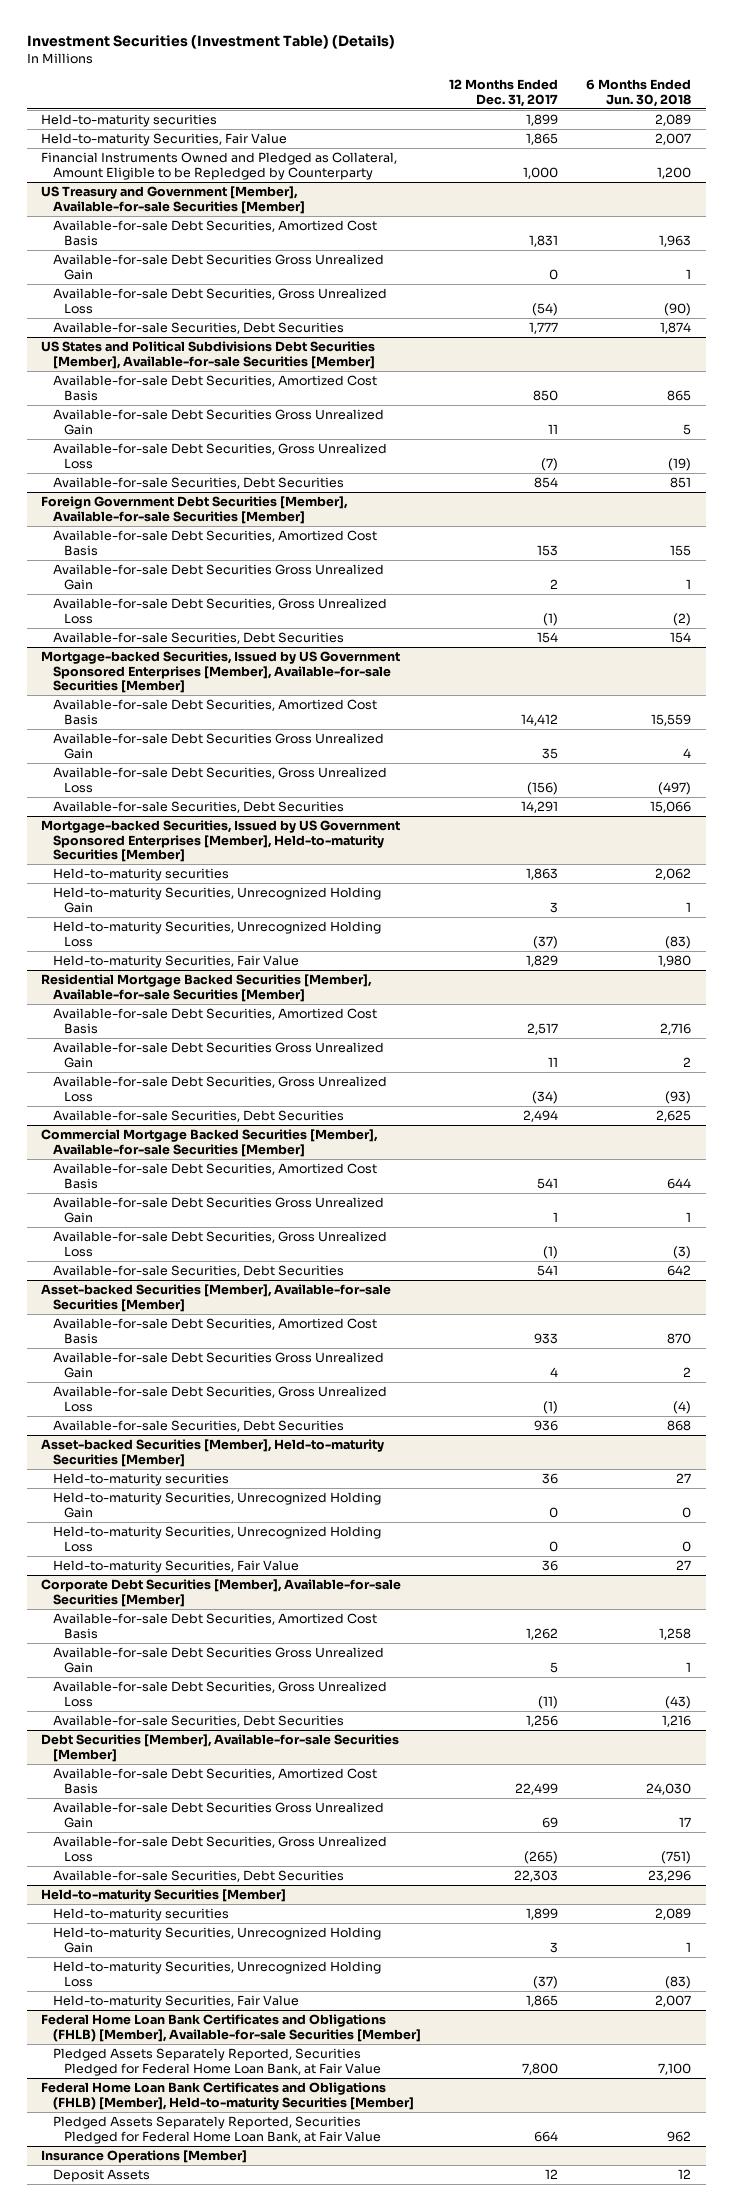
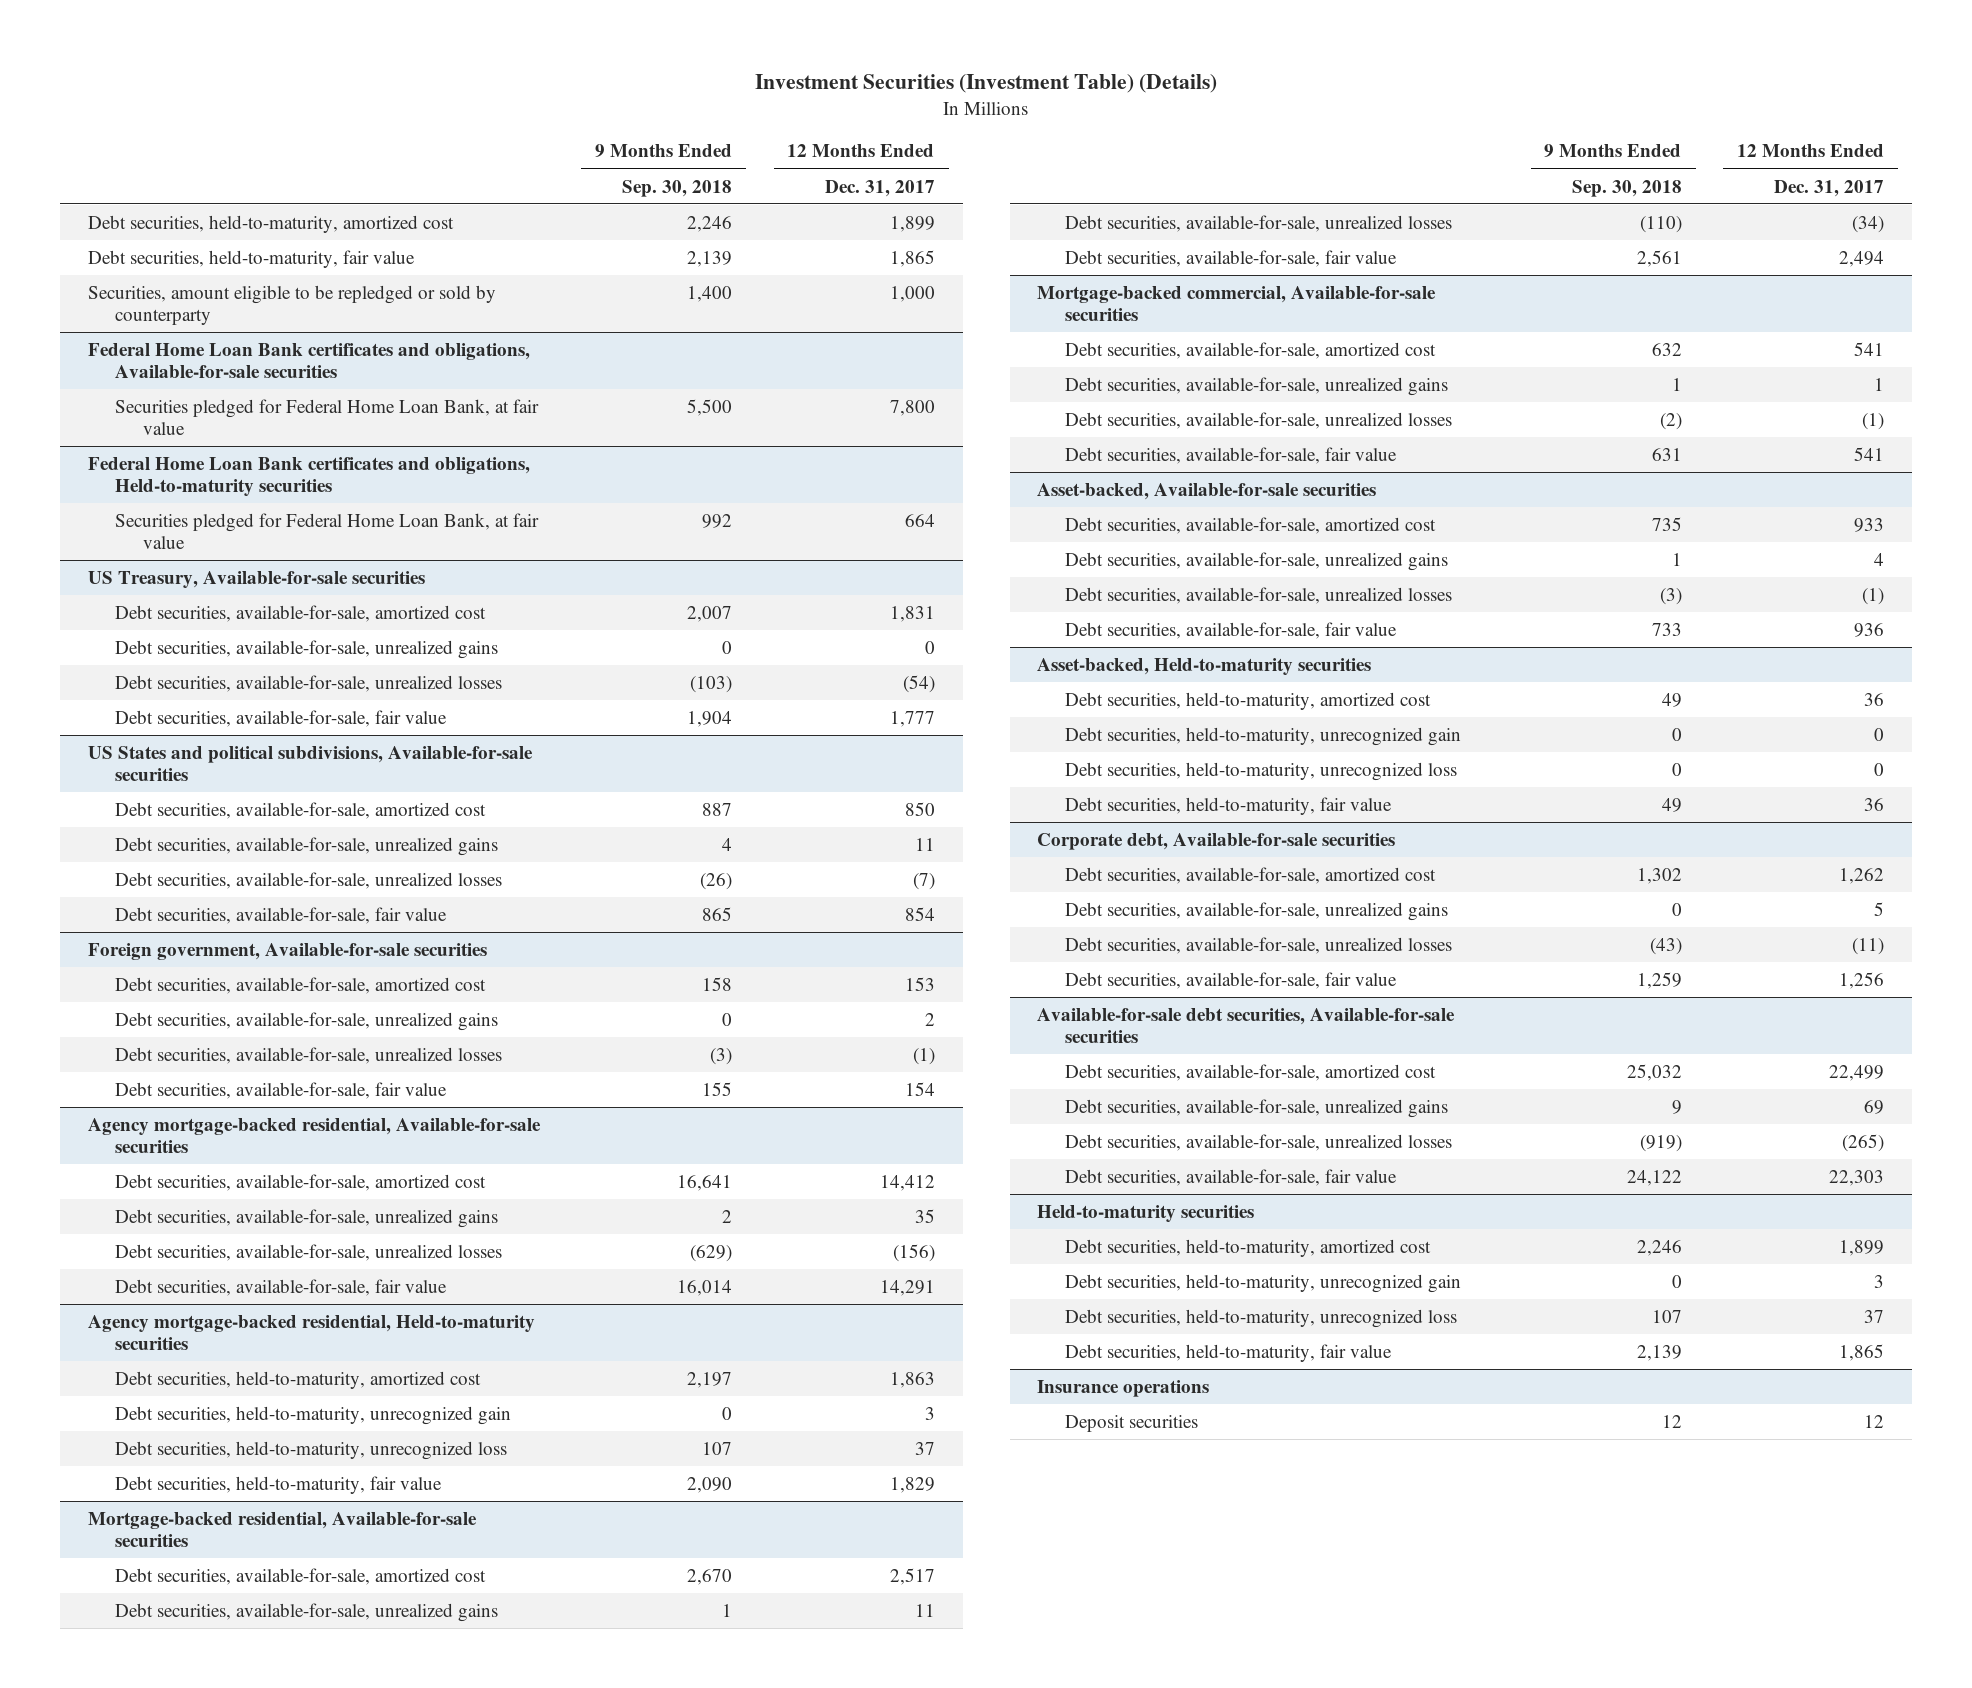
- | 12 Months Ended Dec. 31, 2017 | 6 Months Ended Jun. 30, 2018
+ | 9 Months Ended Sep. 30, 2018 | 12 Months Ended Dec. 31, 2017
- Held-to-maturity securities | 1,899 | 2,089
- Held-to-maturity Securities, Fair Value | 1,865 | 2,007
- Financial Instruments Owned and Pledged as Collateral, Amount Eligible to be Repledged by Counterparty | 1,000 | 1,200
- US Treasury and Government [Member], Available-for-sale Securities [Member]
- Available-for-sale Debt Securities, Amortized Cost Basis | 1,831 | 1,963
- Available-for-sale Debt Securities Gross Unrealized Gain | 0 | 1
- Available-for-sale Debt Securities, Gross Unrealized Loss | (54) | (90)
- Available-for-sale Securities, Debt Securities | 1,777 | 1,874
- US States and Political Subdivisions Debt Securities [Member], Available-for-sale Securities [Member]
- Available-for-sale Debt Securities, Amortized Cost Basis | 850 | 865
- Available-for-sale Debt Securities Gross Unrealized Gain | 11 | 5
- Available-for-sale Debt Securities, Gross Unrealized Loss | (7) | (19)
- Available-for-sale Securities, Debt Securities | 854 | 851
- Foreign Government Debt Securities [Member], Available-for-sale Securities [Member]
- Available-for-sale Debt Securities, Amortized Cost Basis | 153 | 155
- Available-for-sale Debt Securities Gross Unrealized Gain | 2 | 1
- Available-for-sale Debt Securities, Gross Unrealized Loss | (1) | (2)
- Available-for-sale Securities, Debt Securities | 154 | 154
- Mortgage-backed Securities, Issued by US Government Sponsored Enterprises [Member], Available-for-sale Securities [Member]
- Available-for-sale Debt Securities, Amortized Cost Basis | 14,412 | 15,559
- Available-for-sale Debt Securities Gross Unrealized Gain | 35 | 4
- Available-for-sale Debt Securities, Gross Unrealized Loss | (156) | (497)
- Available-for-sale Securities, Debt Securities | 14,291 | 15,066
- Mortgage-backed Securities, Issued by US Government Sponsored Enterprises [Member], Held-to-maturity Securities [Member]
- Held-to-maturity securities | 1,863 | 2,062
- Held-to-maturity Securities, Unrecognized Holding Gain | 3 | 1
- Held-to-maturity Securities, Unrecognized Holding Loss | (37) | (83)
- Held-to-maturity Securities, Fair Value | 1,829 | 1,980
- Residential Mortgage Backed Securities [Member], Available-for-sale Securities [Member]
- Available-for-sale Debt Securities, Amortized Cost Basis | 2,517 | 2,716
- Available-for-sale Debt Securities Gross Unrealized Gain | 11 | 2
- Available-for-sale Debt Securities, Gross Unrealized Loss | (34) | (93)
- Available-for-sale Securities, Debt Securities | 2,494 | 2,625
- Commercial Mortgage Backed Securities [Member], Available-for-sale Securities [Member]
- Available-for-sale Debt Securities, Amortized Cost Basis | 541 | 644
- Available-for-sale Debt Securities Gross Unrealized Gain | 1 | 1
- Available-for-sale Debt Securities, Gross Unrealized Loss | (1) | (3)
- Available-for-sale Securities, Debt Securities | 541 | 642
- Asset-backed Securities [Member], Available-for-sale Securities [Member]
- Available-for-sale Debt Securities, Amortized Cost Basis | 933 | 870
- Available-for-sale Debt Securities Gross Unrealized Gain | 4 | 2
- Available-for-sale Debt Securities, Gross Unrealized Loss | (1) | (4)
- Available-for-sale Securities, Debt Securities | 936 | 868
- Asset-backed Securities [Member], Held-to-maturity Securities [Member]
- Held-to-maturity securities | 36 | 27
- Held-to-maturity Securities, Unrecognized Holding Gain | 0 | 0
- Held-to-maturity Securities, Unrecognized Holding Loss | 0 | 0
- Held-to-maturity Securities, Fair Value | 36 | 27
- Corporate Debt Securities [Member], Available-for-sale Securities [Member]
- Available-for-sale Debt Securities, Amortized Cost Basis | 1,262 | 1,258
- Available-for-sale Debt Securities Gross Unrealized Gain | 5 | 1
- Available-for-sale Debt Securities, Gross Unrealized Loss | (11) | (43)
- Available-for-sale Securities, Debt Securities | 1,256 | 1,216
- Debt Securities [Member], Available-for-sale Securities [Member]
- Available-for-sale Debt Securities, Amortized Cost Basis | 22,499 | 24,030
- Available-for-sale Debt Securities Gross Unrealized Gain | 69 | 17
- Available-for-sale Debt Securities, Gross Unrealized Loss | (265) | (751)
- Available-for-sale Securities, Debt Securities | 22,303 | 23,296
- Held-to-maturity Securities [Member]
- Held-to-maturity securities | 1,899 | 2,089
- Held-to-maturity Securities, Unrecognized Holding Gain | 3 | 1
- Held-to-maturity Securities, Unrecognized Holding Loss | (37) | (83)
- Held-to-maturity Securities, Fair Value | 1,865 | 2,007
- Federal Home Loan Bank Certificates and Obligations (FHLB) [Member], Available-for-sale Securities [Member]
- Pledged Assets Separately Reported, Securities Pledged for Federal Home Loan Bank, at Fair Value | 7,800 | 7,100
- Federal Home Loan Bank Certificates and Obligations (FHLB) [Member], Held-to-maturity Securities [Member]
- Pledged Assets Separately Reported, Securities Pledged for Federal Home Loan Bank, at Fair Value | 664 | 962
- Insurance Operations [Member]
- Deposit Assets | 12 | 12
+ Debt securities, held-to-maturity, amortized cost | 2,246 | 1,899
+ Debt securities, held-to-maturity, fair value | 2,139 | 1,865
+ Securities, amount eligible to be repledged or sold by counterparty | 1,400 | 1,000
+ Federal Home Loan Bank certificates and obligations, Available-for-sale securities
+ Securities pledged for Federal Home Loan Bank, at fair value | 5,500 | 7,800
+ Federal Home Loan Bank certificates and obligations, Held-to-maturity securities
+ Securities pledged for Federal Home Loan Bank, at fair value | 992 | 664
+ US Treasury, Available-for-sale securities
+ Debt securities, available-for-sale, amortized cost | 2,007 | 1,831
+ Debt securities, available-for-sale, unrealized gains | 0 | 0
+ Debt securities, available-for-sale, unrealized losses | (103) | (54)
+ Debt securities, available-for-sale, fair value | 1,904 | 1,777
+ US States and political subdivisions, Available-for-sale securities
+ Debt securities, available-for-sale, amortized cost | 887 | 850
+ Debt securities, available-for-sale, unrealized gains | 4 | 11
+ Debt securities, available-for-sale, unrealized losses | (26) | (7)
+ Debt securities, available-for-sale, fair value | 865 | 854
+ Foreign government, Available-for-sale securities
+ Debt securities, available-for-sale, amortized cost | 158 | 153
+ Debt securities, available-for-sale, unrealized gains | 0 | 2
+ Debt securities, available-for-sale, unrealized losses | (3) | (1)
+ Debt securities, available-for-sale, fair value | 155 | 154
+ Agency mortgage-backed residential, Available-for-sale securities
+ Debt securities, available-for-sale, amortized cost | 16,641 | 14,412
+ Debt securities, available-for-sale, unrealized gains | 2 | 35
+ Debt securities, available-for-sale, unrealized losses | (629) | (156)
+ Debt securities, available-for-sale, fair value | 16,014 | 14,291
+ Agency mortgage-backed residential, Held-to-maturity securities
+ Debt securities, held-to-maturity, amortized cost | 2,197 | 1,863
+ Debt securities, held-to-maturity, unrecognized gain | 0 | 3
+ Debt securities, held-to-maturity, unrecognized loss | 107 | 37
+ Debt securities, held-to-maturity, fair value | 2,090 | 1,829
+ Mortgage-backed residential, Available-for-sale securities
+ Debt securities, available-for-sale, amortized cost | 2,670 | 2,517
+ Debt securities, available-for-sale, unrealized gains | 1 | 11
+ Debt securities, available-for-sale, unrealized losses | (110) | (34)
+ Debt securities, available-for-sale, fair value | 2,561 | 2,494
+ Mortgage-backed commercial, Available-for-sale securities
+ Debt securities, available-for-sale, amortized cost | 632 | 541
+ Debt securities, available-for-sale, unrealized gains | 1 | 1
+ Debt securities, available-for-sale, unrealized losses | (2) | (1)
+ Debt securities, available-for-sale, fair value | 631 | 541
+ Asset-backed, Available-for-sale securities
+ Debt securities, available-for-sale, amortized cost | 735 | 933
+ Debt securities, available-for-sale, unrealized gains | 1 | 4
+ Debt securities, available-for-sale, unrealized losses | (3) | (1)
+ Debt securities, available-for-sale, fair value | 733 | 936
+ Asset-backed, Held-to-maturity securities
+ Debt securities, held-to-maturity, amortized cost | 49 | 36
+ Debt securities, held-to-maturity, unrecognized gain | 0 | 0
+ Debt securities, held-to-maturity, unrecognized loss | 0 | 0
+ Debt securities, held-to-maturity, fair value | 49 | 36
+ Corporate debt, Available-for-sale securities
+ Debt securities, available-for-sale, amortized cost | 1,302 | 1,262
+ Debt securities, available-for-sale, unrealized gains | 0 | 5
+ Debt securities, available-for-sale, unrealized losses | (43) | (11)
+ Debt securities, available-for-sale, fair value | 1,259 | 1,256
+ Available-for-sale debt securities, Available-for-sale securities
+ Debt securities, available-for-sale, amortized cost | 25,032 | 22,499
+ Debt securities, available-for-sale, unrealized gains | 9 | 69
+ Debt securities, available-for-sale, unrealized losses | (919) | (265)
+ Debt securities, available-for-sale, fair value | 24,122 | 22,303
+ Held-to-maturity securities
+ Debt securities, held-to-maturity, amortized cost | 2,246 | 1,899
+ Debt securities, held-to-maturity, unrecognized gain | 0 | 3
+ Debt securities, held-to-maturity, unrecognized loss | 107 | 37
+ Debt securities, held-to-maturity, fair value | 2,139 | 1,865
+ Insurance operations
+ Deposit securities | 12 | 12

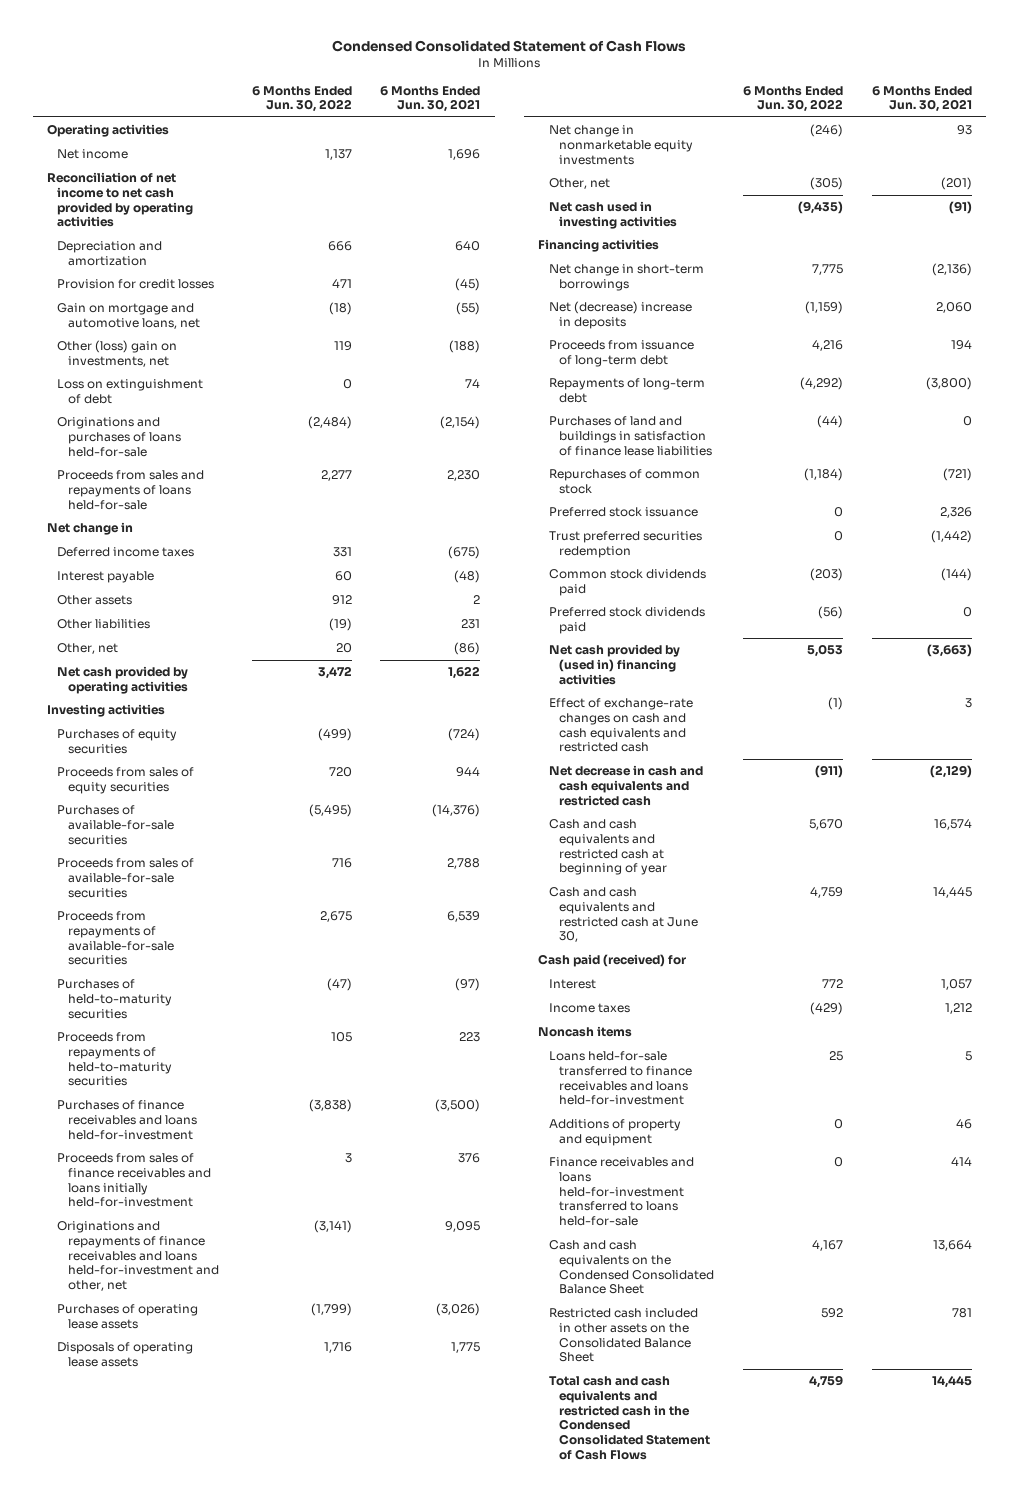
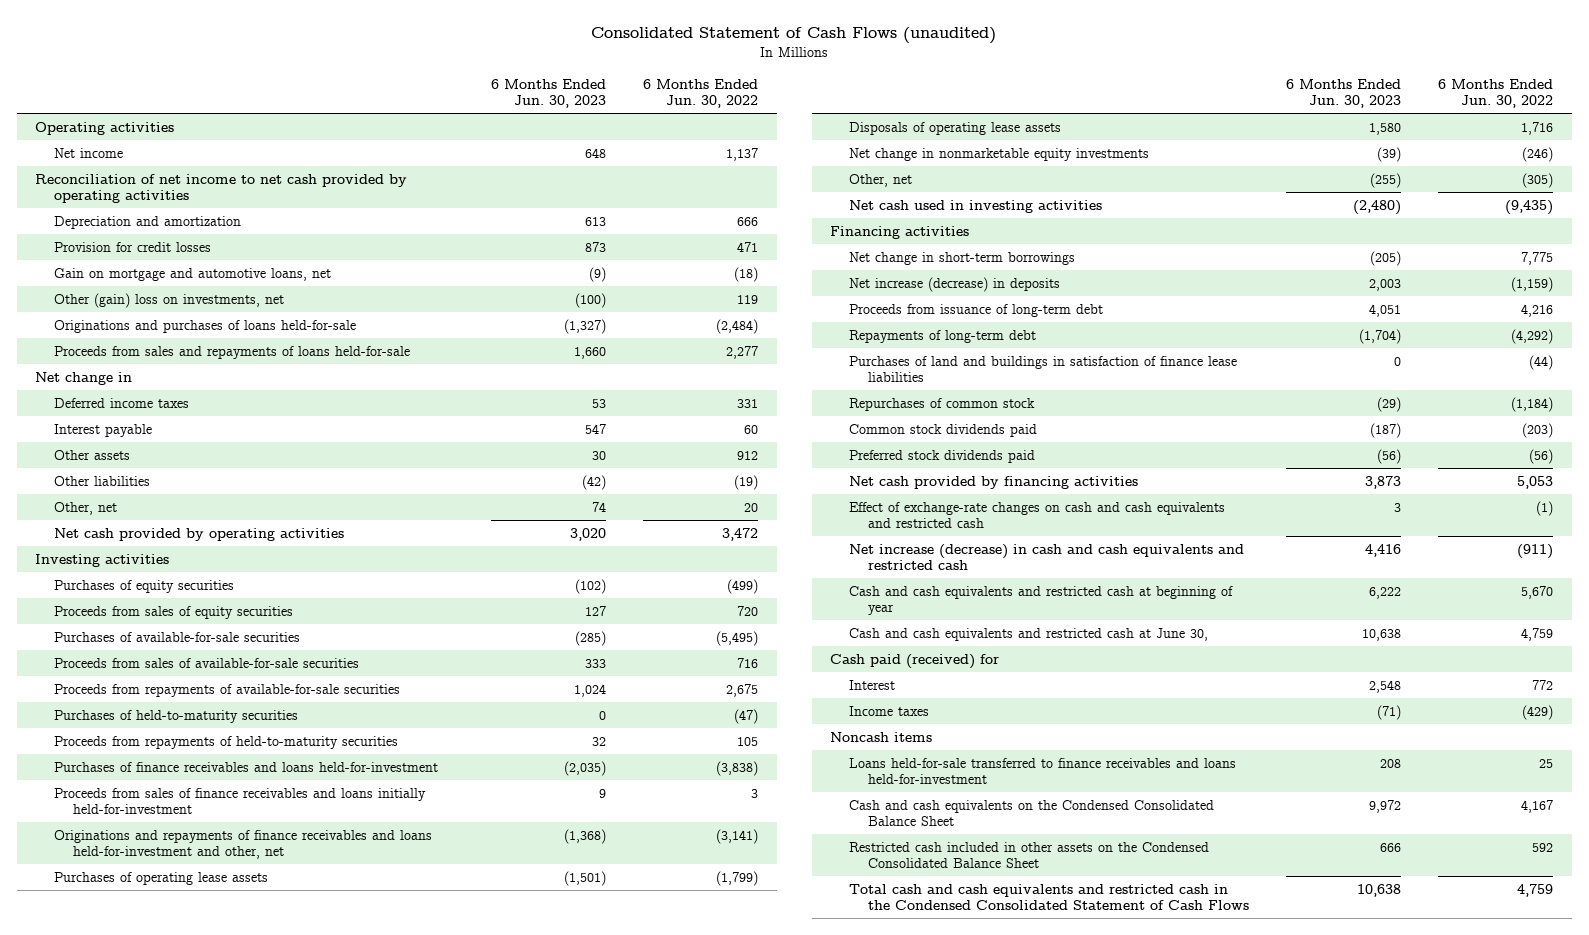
- Condensed Consolidated Statement of Cash Flows
+ Consolidated Statement of Cash Flows (unaudited)
- | 6 Months Ended Jun. 30, 2022 | 6 Months Ended Jun. 30, 2021
+ | 6 Months Ended Jun. 30, 2023 | 6 Months Ended Jun. 30, 2022
- Other (loss) gain on investments, net | 119 | (188)
- Loss on extinguishment of debt | 0 | 74
+ Other (gain) loss on investments, net | (100) | 119
- Net (decrease) increase in deposits | (1,159) | 2,060
+ Net increase (decrease) in deposits | 2,003 | (1,159)
- Preferred stock issuance | 0 | 2,326
- Trust preferred securities redemption | 0 | (1,442)
- Net cash provided by (used in) financing activities | 5,053 | (3,663)
+ Net cash provided by financing activities | 3,873 | 5,053
- Net decrease in cash and cash equivalents and restricted cash | (911) | (2,129)
+ Net increase (decrease) in cash and cash equivalents and restricted cash | 4,416 | (911)
- Additions of property and equipment | 0 | 46
- Finance receivables and loans held-for-investment transferred to loans held-for-sale | 0 | 414
- Restricted cash included in other assets on the Consolidated Balance Sheet | 592 | 781
+ Restricted cash included in other assets on the Condensed Consolidated Balance Sheet | 666 | 592

